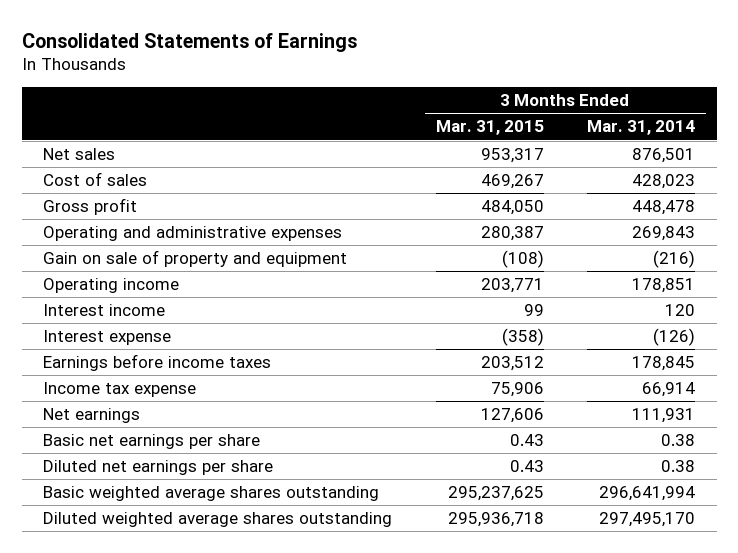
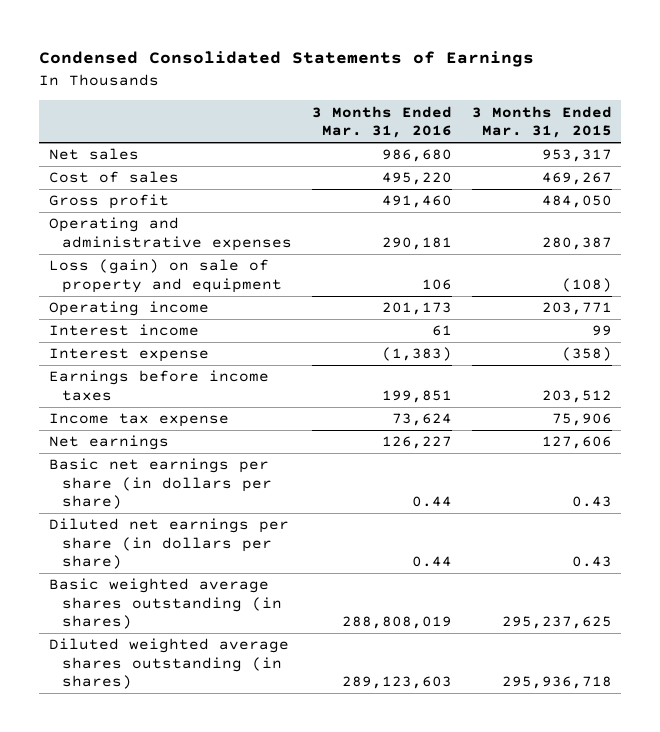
- Consolidated Statements of Earnings
+ Condensed Consolidated Statements of Earnings
- | 3 Months Ended Mar. 31, 2015 | 3 Months Ended Mar. 31, 2014
+ | 3 Months Ended Mar. 31, 2016 | 3 Months Ended Mar. 31, 2015
- Gain on sale of property and equipment | (108) | (216)
+ Loss (gain) on sale of property and equipment | 106 | (108)
- Basic net earnings per share | 0.43 | 0.38
- Diluted net earnings per share | 0.43 | 0.38
- Basic weighted average shares outstanding | 295,237,625 | 296,641,994
- Diluted weighted average shares outstanding | 295,936,718 | 297,495,170
+ Basic net earnings per share (in dollars per share) | 0.44 | 0.43
+ Diluted net earnings per share (in dollars per share) | 0.44 | 0.43
+ Basic weighted average shares outstanding (in shares) | 288,808,019 | 295,237,625
+ Diluted weighted average shares outstanding (in shares) | 289,123,603 | 295,936,718

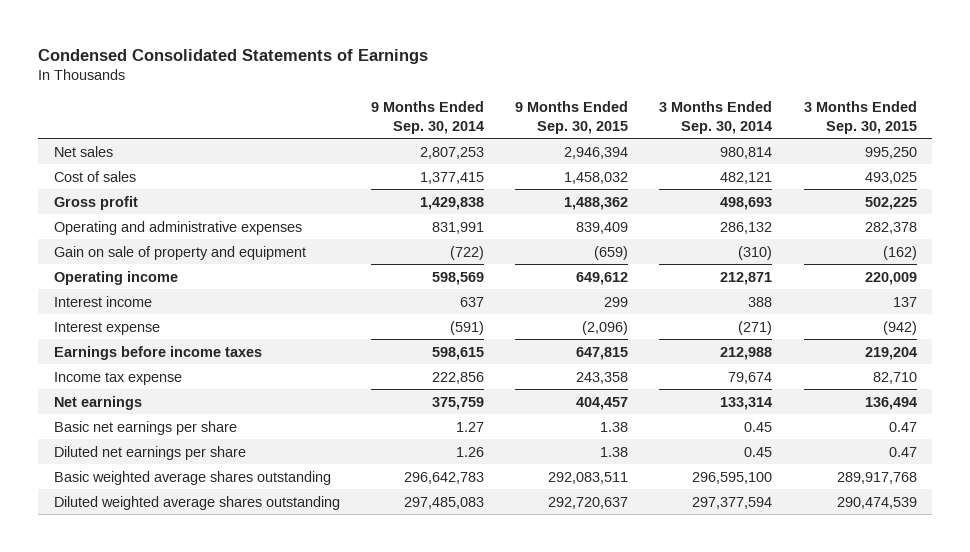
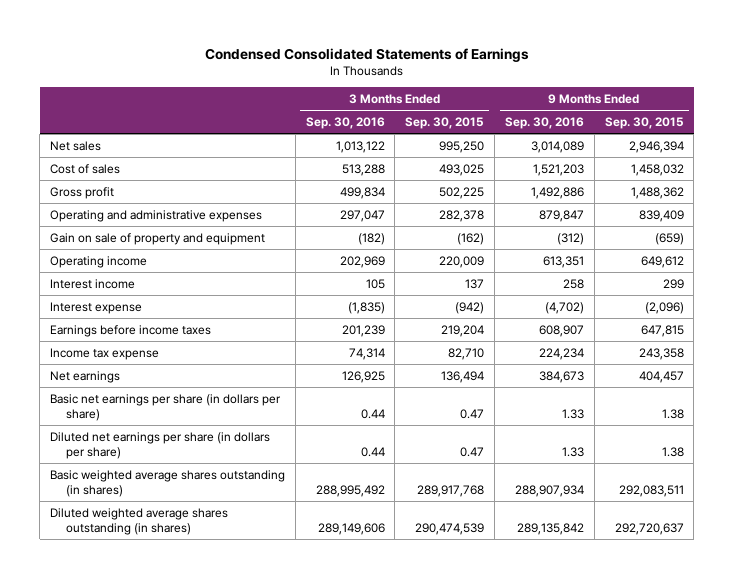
- | 9 Months Ended Sep. 30, 2014 | 9 Months Ended Sep. 30, 2015 | 3 Months Ended Sep. 30, 2014 | 3 Months Ended Sep. 30, 2015
+ | 3 Months Ended Sep. 30, 2016 | 3 Months Ended Sep. 30, 2015 | 9 Months Ended Sep. 30, 2016 | 9 Months Ended Sep. 30, 2015
- Basic net earnings per share | 1.27 | 1.38 | 0.45 | 0.47
- Diluted net earnings per share | 1.26 | 1.38 | 0.45 | 0.47
- Basic weighted average shares outstanding | 296,642,783 | 292,083,511 | 296,595,100 | 289,917,768
- Diluted weighted average shares outstanding | 297,485,083 | 292,720,637 | 297,377,594 | 290,474,539
+ Basic net earnings per share (in dollars per share) | 0.44 | 0.47 | 1.33 | 1.38
+ Diluted net earnings per share (in dollars per share) | 0.44 | 0.47 | 1.33 | 1.38
+ Basic weighted average shares outstanding (in shares) | 288,995,492 | 289,917,768 | 288,907,934 | 292,083,511
+ Diluted weighted average shares outstanding (in shares) | 289,149,606 | 290,474,539 | 289,135,842 | 292,720,637

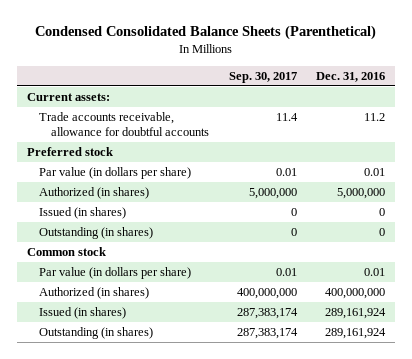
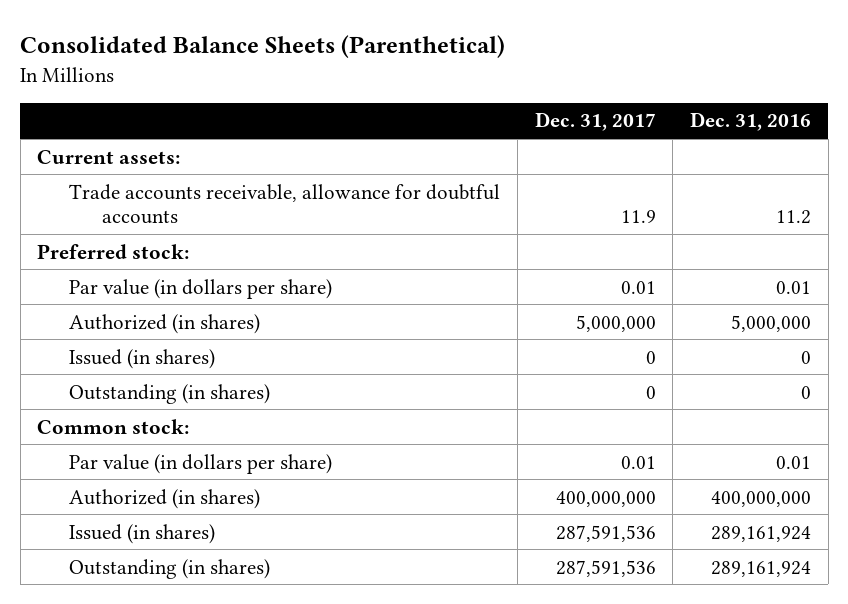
- Condensed Consolidated Balance Sheets (Parenthetical)
+ Consolidated Balance Sheets (Parenthetical)
- | Sep. 30, 2017 | Dec. 31, 2016
+ | Dec. 31, 2017 | Dec. 31, 2016
- Preferred stock
+ Preferred stock:
- Common stock
+ Common stock:

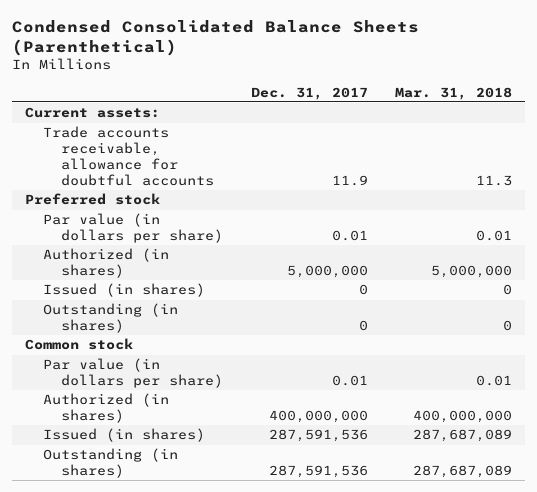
- Consolidated Balance Sheets (Parenthetical)
+ Condensed Consolidated Balance Sheets (Parenthetical)
- | Dec. 31, 2017 | Dec. 31, 2016
+ | Dec. 31, 2017 | Mar. 31, 2018
- Preferred stock:
+ Preferred stock
- Common stock:
+ Common stock

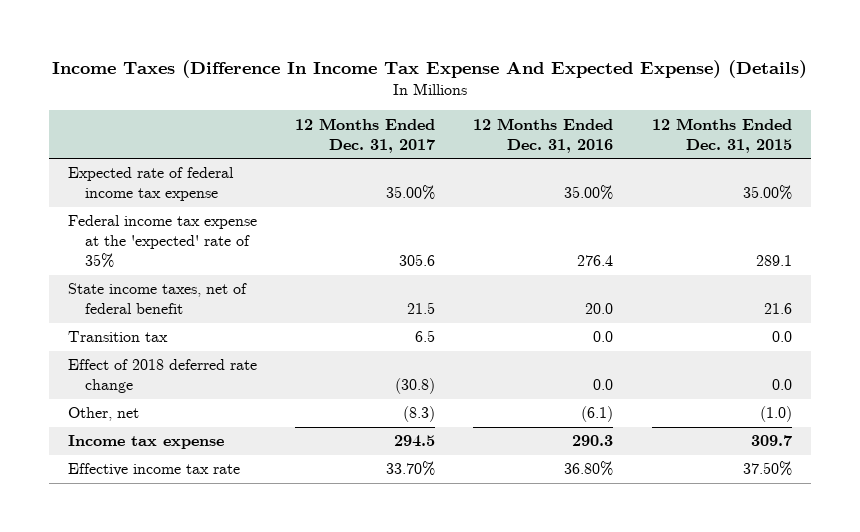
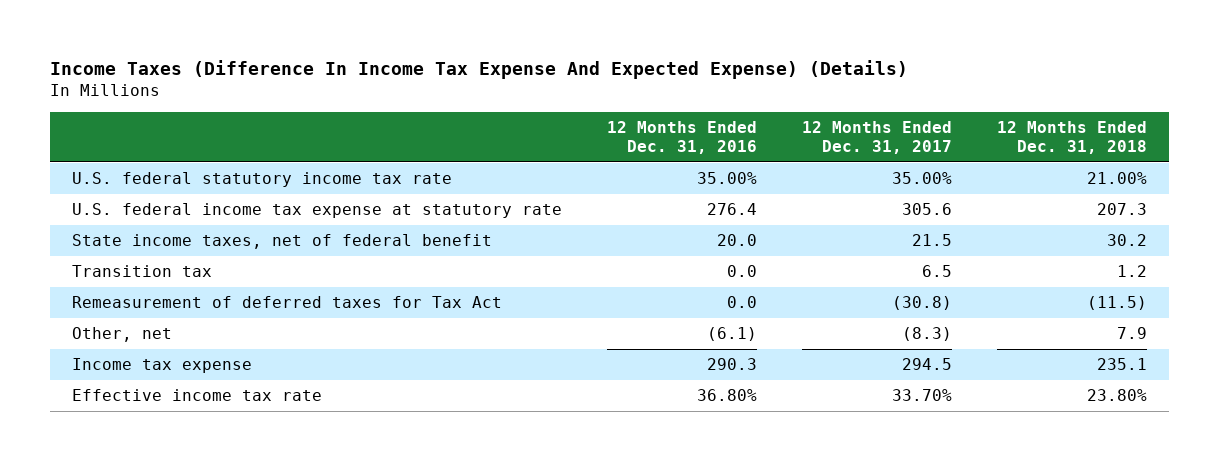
- | 12 Months Ended Dec. 31, 2017 | 12 Months Ended Dec. 31, 2016 | 12 Months Ended Dec. 31, 2015
+ | 12 Months Ended Dec. 31, 2016 | 12 Months Ended Dec. 31, 2017 | 12 Months Ended Dec. 31, 2018
- Expected rate of federal income tax expense | 35.00% | 35.00% | 35.00%
- Federal income tax expense at the 'expected' rate of 35% | 305.6 | 276.4 | 289.1
+ U.S. federal statutory income tax rate | 35.00% | 35.00% | 21.00%
+ U.S. federal income tax expense at statutory rate | 276.4 | 305.6 | 207.3
- Effect of 2018 deferred rate change | (30.8) | 0.0 | 0.0
+ Remeasurement of deferred taxes for Tax Act | 0.0 | (30.8) | (11.5)

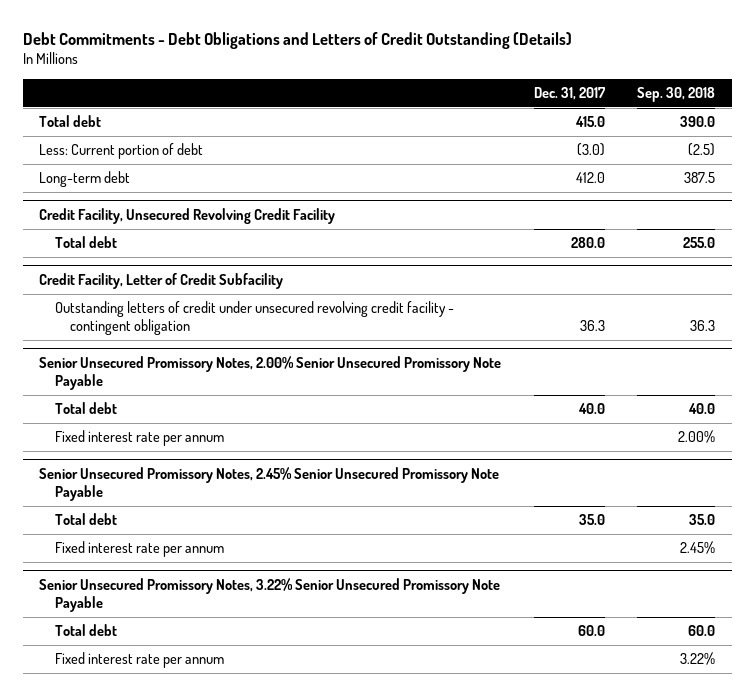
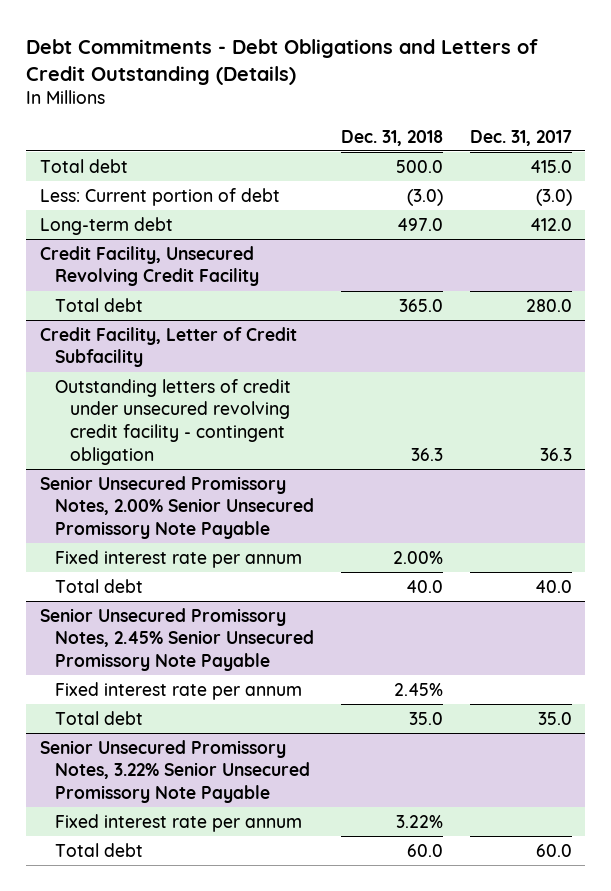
- | Dec. 31, 2017 | Sep. 30, 2018
+ | Dec. 31, 2018 | Dec. 31, 2017
@ Senior Unsecured Promissory Notes, 2.00% Senior Unsecured Promissory Note Payable
moved down: Total debt | 40.0 | 40.0
@ Senior Unsecured Promissory Notes, 2.45% Senior Unsecured Promissory Note Payable
moved down: Total debt | 35.0 | 35.0
@ Senior Unsecured Promissory Notes, 3.22% Senior Unsecured Promissory Note Payable
moved down: Total debt | 60.0 | 60.0

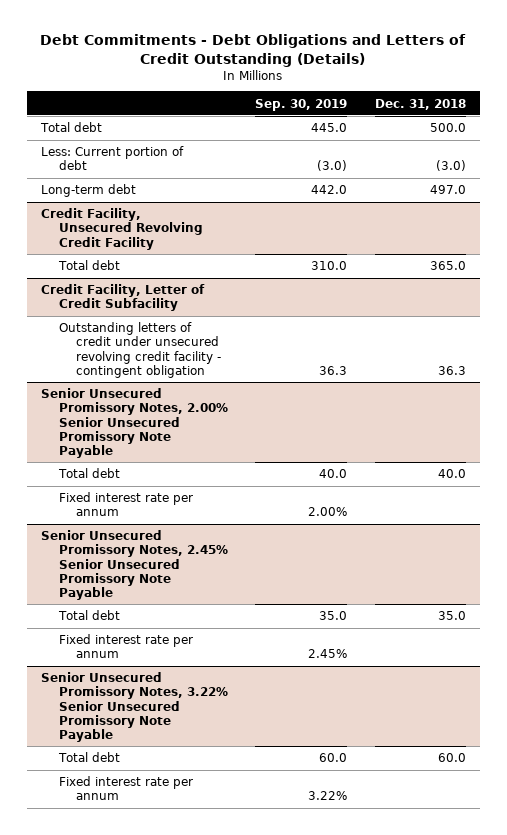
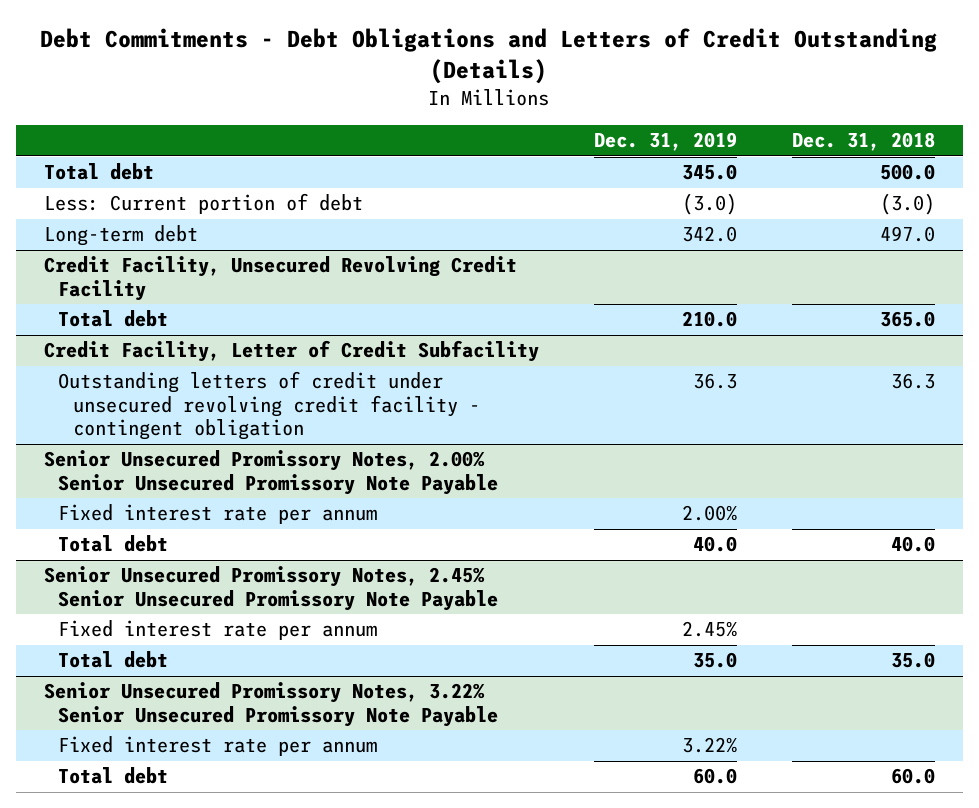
- | Sep. 30, 2019 | Dec. 31, 2018
+ | Dec. 31, 2019 | Dec. 31, 2018
@ Senior Unsecured Promissory Notes, 2.00% Senior Unsecured Promissory Note Payable
moved down: Total debt | 40.0 | 40.0
@ Senior Unsecured Promissory Notes, 2.45% Senior Unsecured Promissory Note Payable
moved down: Total debt | 35.0 | 35.0
@ Senior Unsecured Promissory Notes, 3.22% Senior Unsecured Promissory Note Payable
moved down: Total debt | 60.0 | 60.0

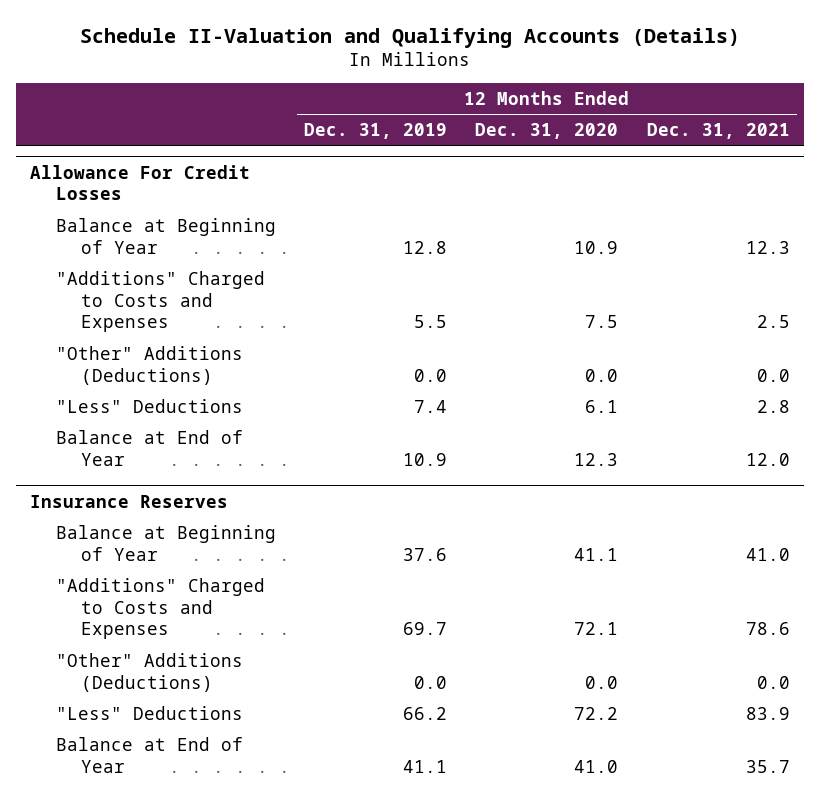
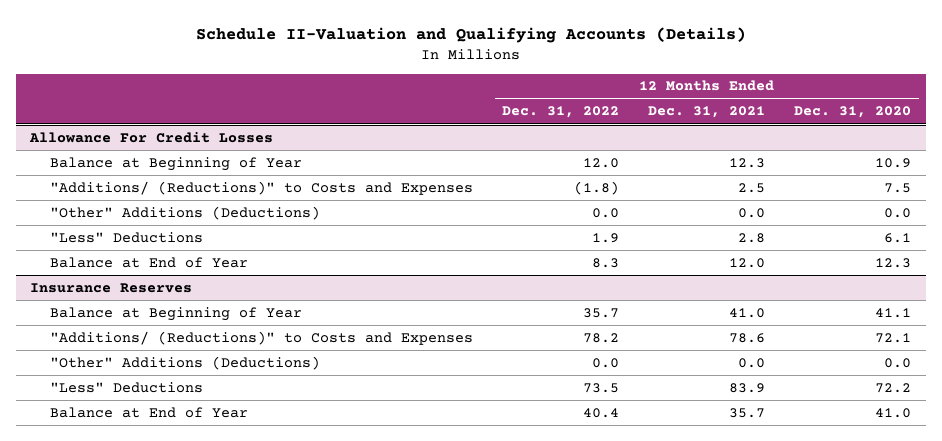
- | 12 Months Ended Dec. 31, 2019 | 12 Months Ended Dec. 31, 2020 | 12 Months Ended Dec. 31, 2021
+ | 12 Months Ended Dec. 31, 2022 | 12 Months Ended Dec. 31, 2021 | 12 Months Ended Dec. 31, 2020
@ Allowance For Credit Losses
- "Additions" Charged to Costs and Expenses | 5.5 | 7.5 | 2.5
+ "Additions/ (Reductions)" to Costs and Expenses | (1.8) | 2.5 | 7.5
@ Insurance Reserves
- "Additions" Charged to Costs and Expenses | 69.7 | 72.1 | 78.6
+ "Additions/ (Reductions)" to Costs and Expenses | 78.2 | 78.6 | 72.1

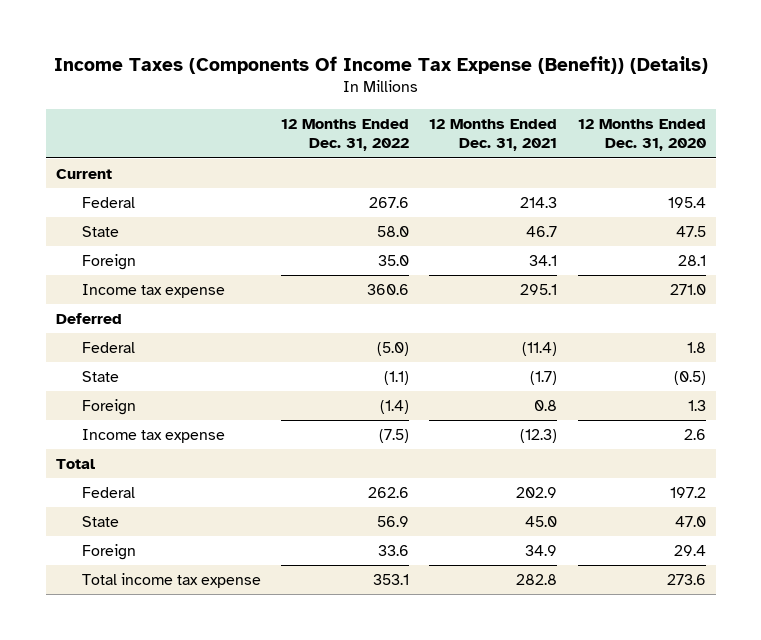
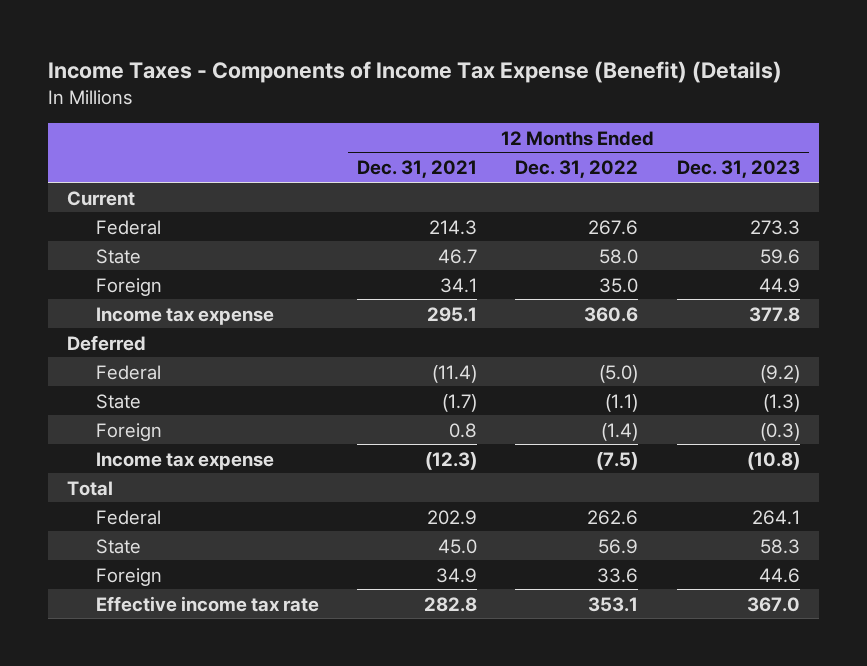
- Income Taxes (Components Of Income Tax Expense (Benefit)) (Details)
+ Income Taxes - Components of Income Tax Expense (Benefit) (Details)
- | 12 Months Ended Dec. 31, 2022 | 12 Months Ended Dec. 31, 2021 | 12 Months Ended Dec. 31, 2020
+ | 12 Months Ended Dec. 31, 2021 | 12 Months Ended Dec. 31, 2022 | 12 Months Ended Dec. 31, 2023
- Total income tax expense | 353.1 | 282.8 | 273.6
+ Effective income tax rate | 282.8 | 353.1 | 367.0

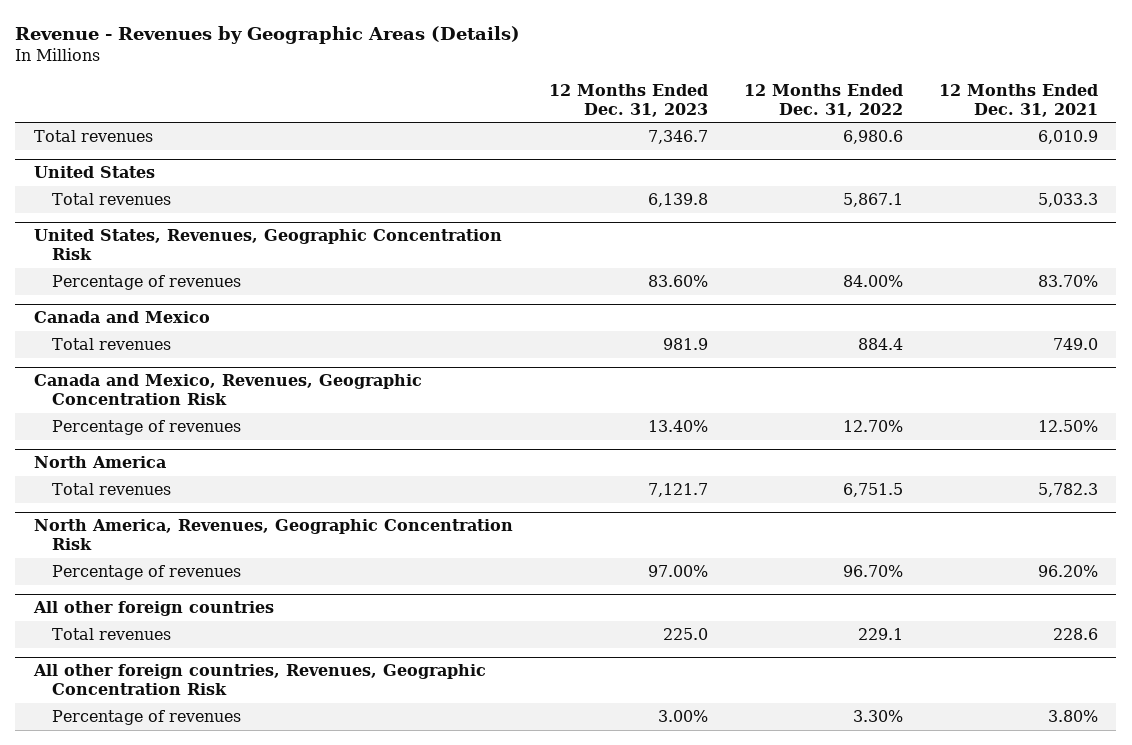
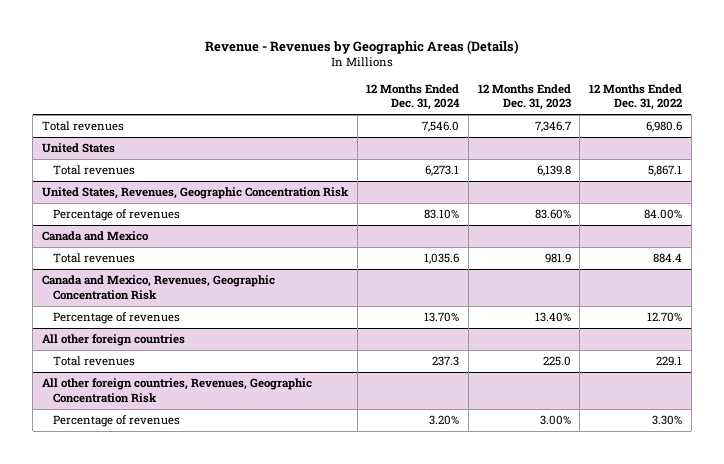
- | 12 Months Ended Dec. 31, 2023 | 12 Months Ended Dec. 31, 2022 | 12 Months Ended Dec. 31, 2021
+ | 12 Months Ended Dec. 31, 2024 | 12 Months Ended Dec. 31, 2023 | 12 Months Ended Dec. 31, 2022
- North America
- Total revenues | 7,121.7 | 6,751.5 | 5,782.3
- North America, Revenues, Geographic Concentration Risk
- Percentage of revenues | 97.00% | 96.70% | 96.20%

